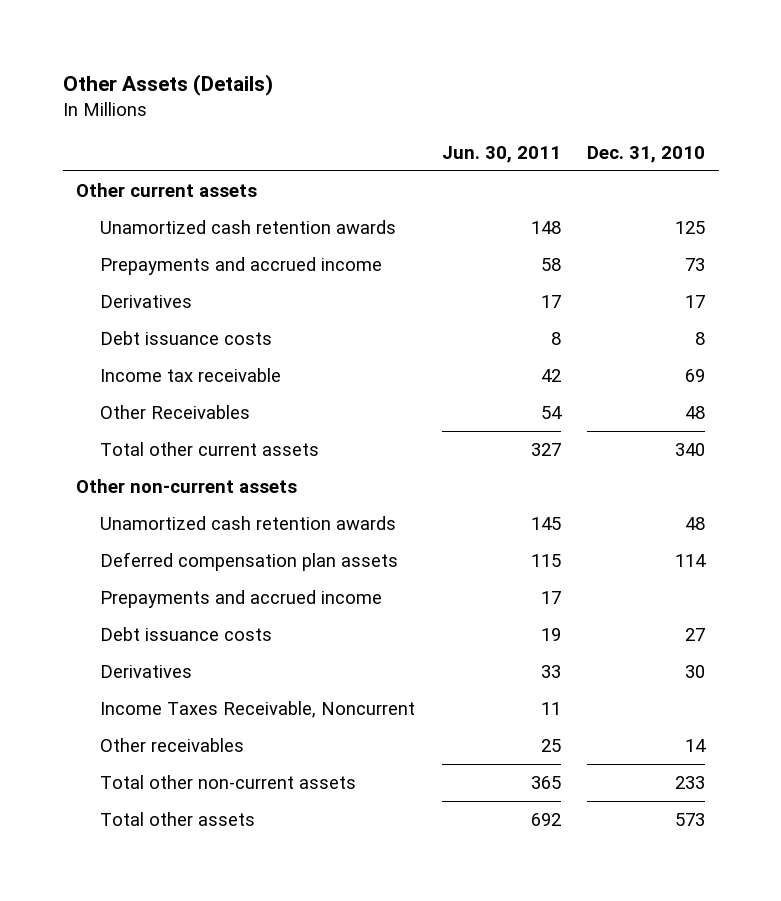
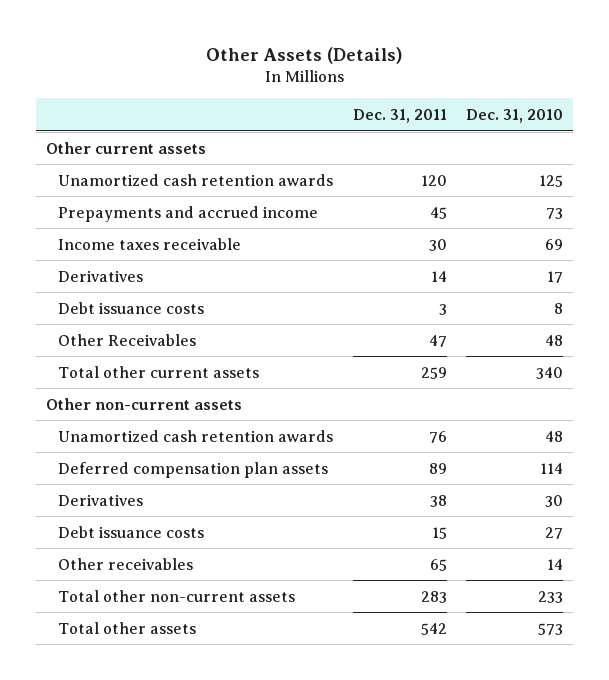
- | Jun. 30, 2011 | Dec. 31, 2010
+ | Dec. 31, 2011 | Dec. 31, 2010
+ Income taxes receivable | 30 | 69
- Income tax receivable | 42 | 69
- Prepayments and accrued income | 17 |
- Income Taxes Receivable, Noncurrent | 11 |
moved down: Debt issuance costs | 15 | 27

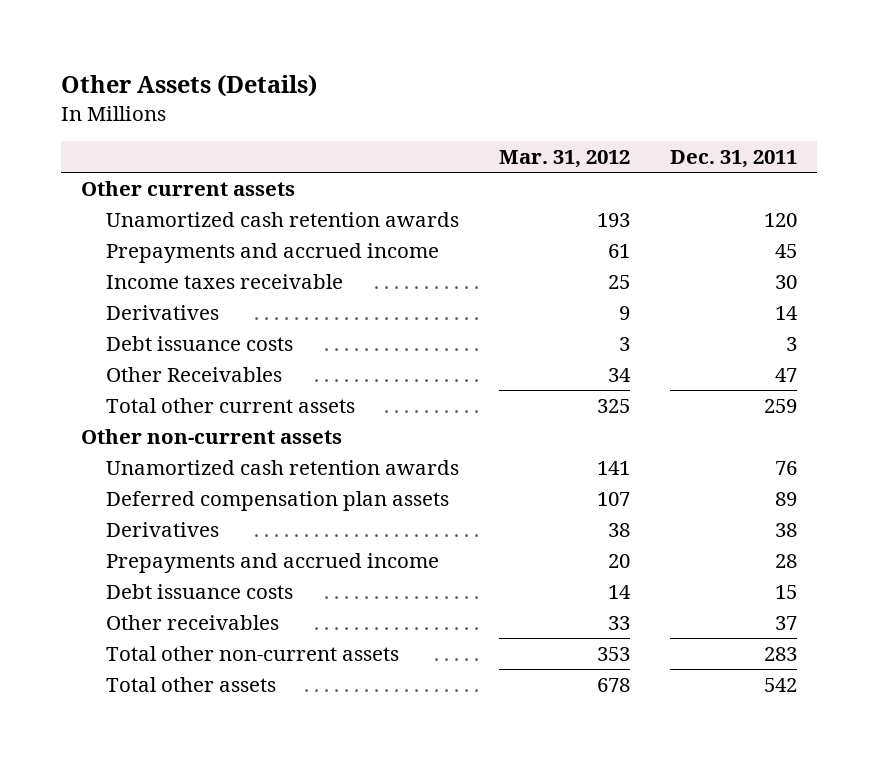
- | Dec. 31, 2011 | Dec. 31, 2010
+ | Mar. 31, 2012 | Dec. 31, 2011
+ Prepayments and accrued income | 20 | 28
- Other receivables | 65 | 14
+ Other receivables | 33 | 37

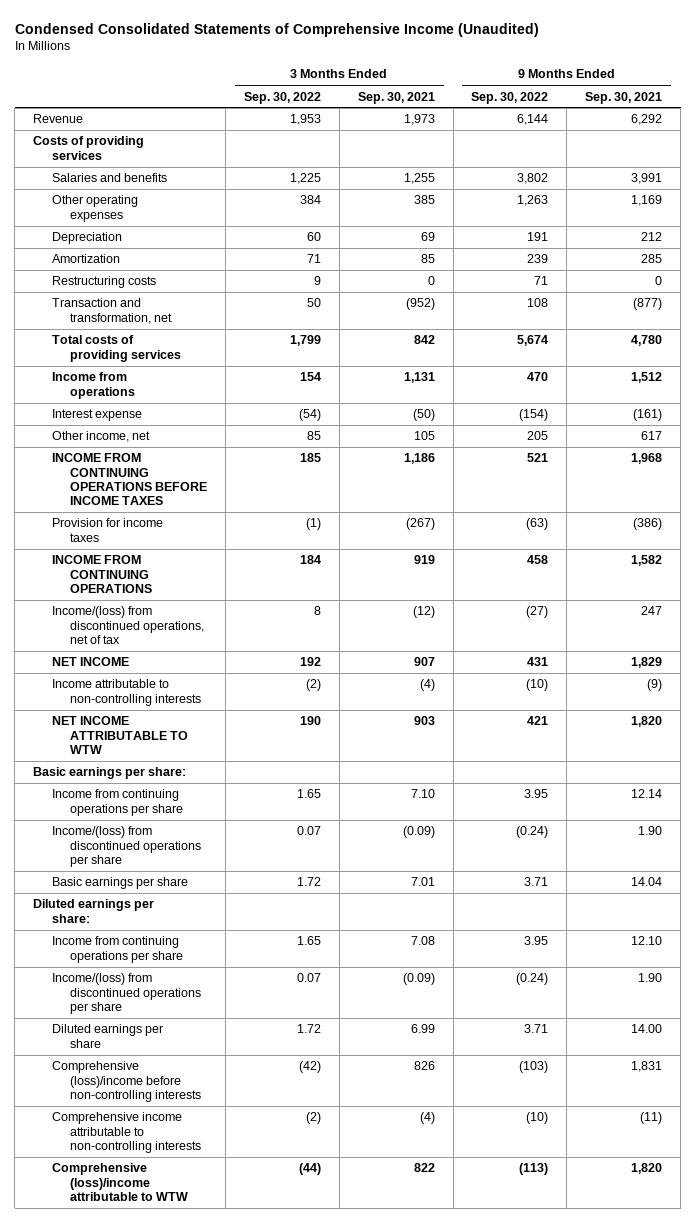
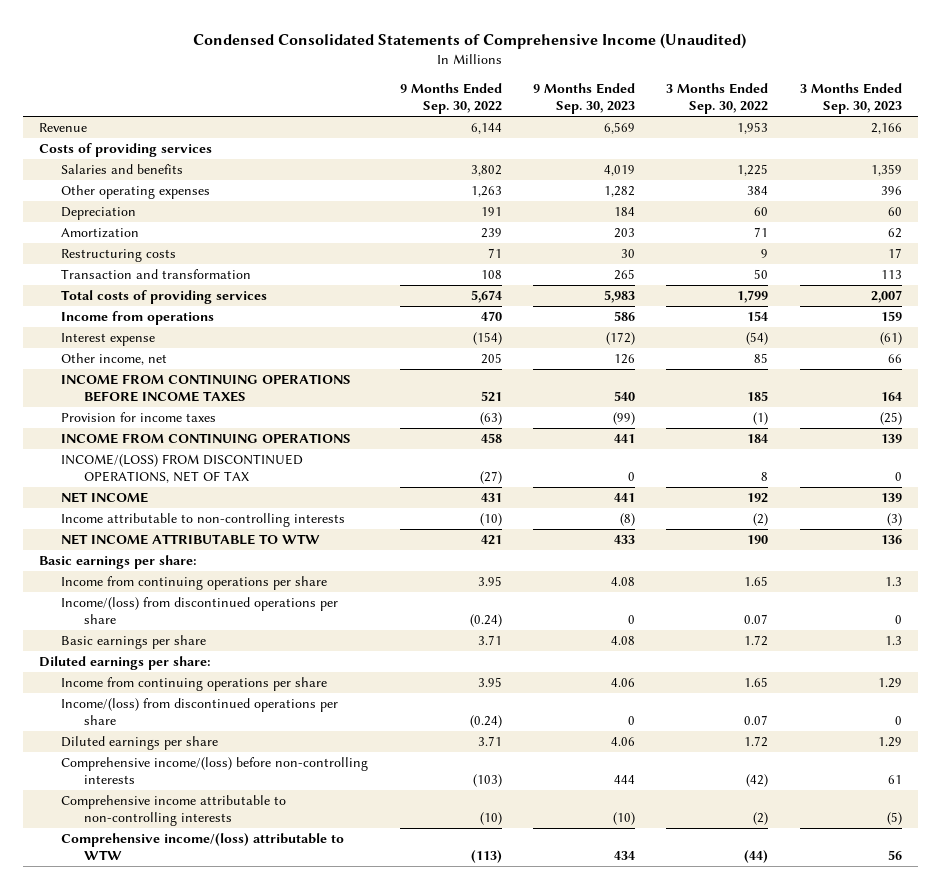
- | 3 Months Ended Sep. 30, 2022 | 3 Months Ended Sep. 30, 2021 | 9 Months Ended Sep. 30, 2022 | 9 Months Ended Sep. 30, 2021
+ | 9 Months Ended Sep. 30, 2022 | 9 Months Ended Sep. 30, 2023 | 3 Months Ended Sep. 30, 2022 | 3 Months Ended Sep. 30, 2023
- Transaction and transformation, net | 50 | (952) | 108 | (877)
+ Transaction and transformation | 108 | 265 | 50 | 113
- Income/(loss) from discontinued operations, net of tax | 8 | (12) | (27) | 247
+ INCOME/(LOSS) FROM DISCONTINUED OPERATIONS, NET OF TAX | (27) | 0 | 8 | 0
- Comprehensive (loss)/income before non-controlling interests | (42) | 826 | (103) | 1,831
+ Comprehensive income/(loss) before non-controlling interests | (103) | 444 | (42) | 61
- Comprehensive (loss)/income attributable to WTW | (44) | 822 | (113) | 1,820
+ Comprehensive income/(loss) attributable to WTW | (113) | 434 | (44) | 56

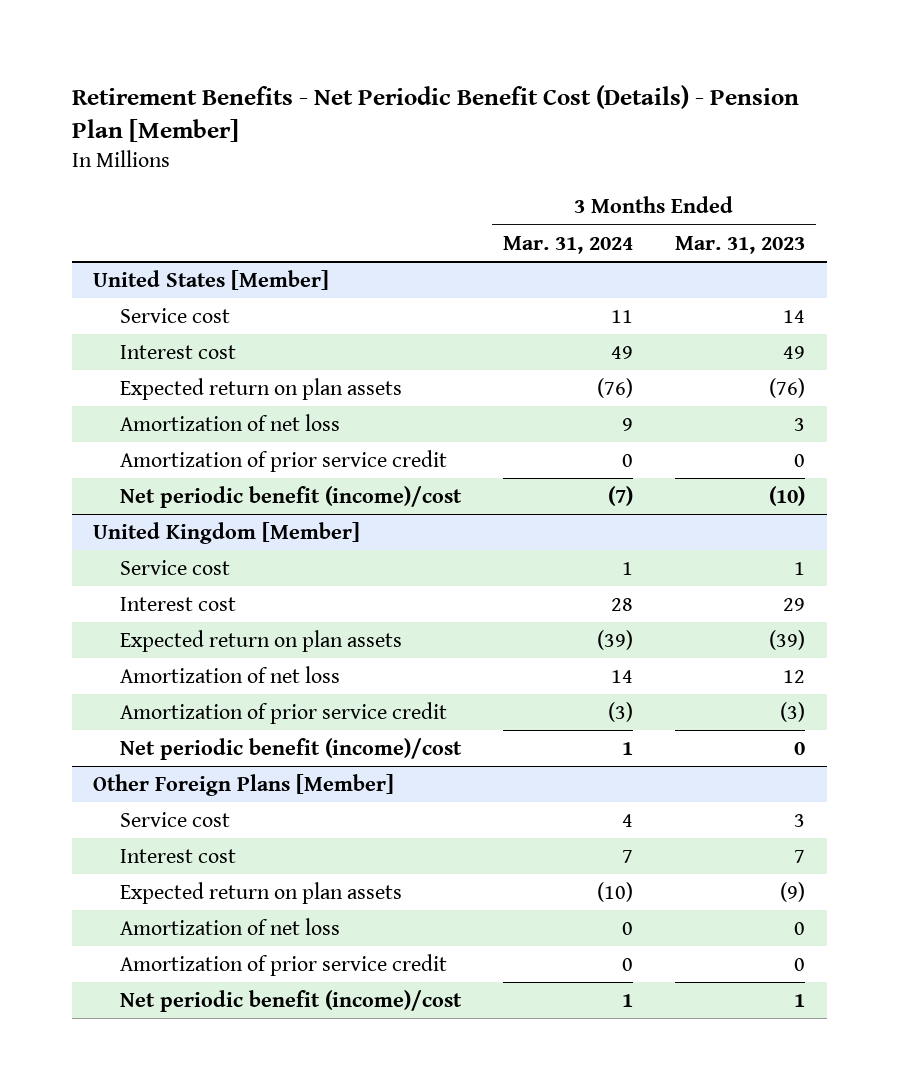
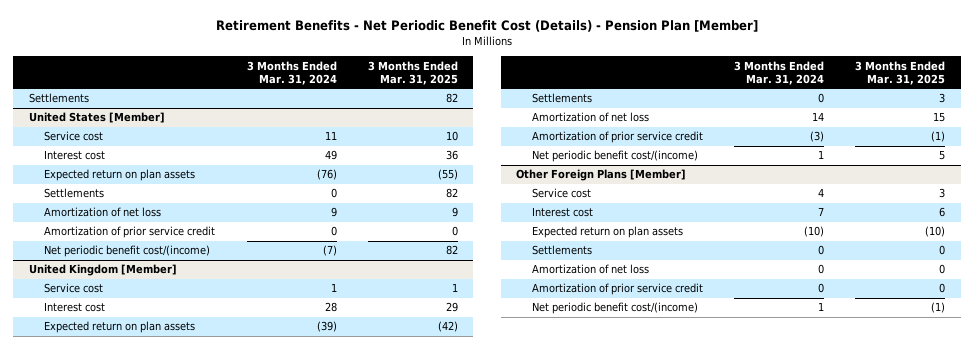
- | 3 Months Ended Mar. 31, 2024 | 3 Months Ended Mar. 31, 2023
+ | 3 Months Ended Mar. 31, 2024 | 3 Months Ended Mar. 31, 2025
+ Settlements | | 82
@ United States [Member]
+ Settlements | 0 | 82
- Net periodic benefit (income)/cost | (7) | (10)
+ Net periodic benefit cost/(income) | (7) | 82
@ United Kingdom [Member]
+ Settlements | 0 | 3
- Net periodic benefit (income)/cost | 1 | 0
+ Net periodic benefit cost/(income) | 1 | 5
@ Other Foreign Plans [Member]
+ Settlements | 0 | 0
- Net periodic benefit (income)/cost | 1 | 1
+ Net periodic benefit cost/(income) | 1 | (1)

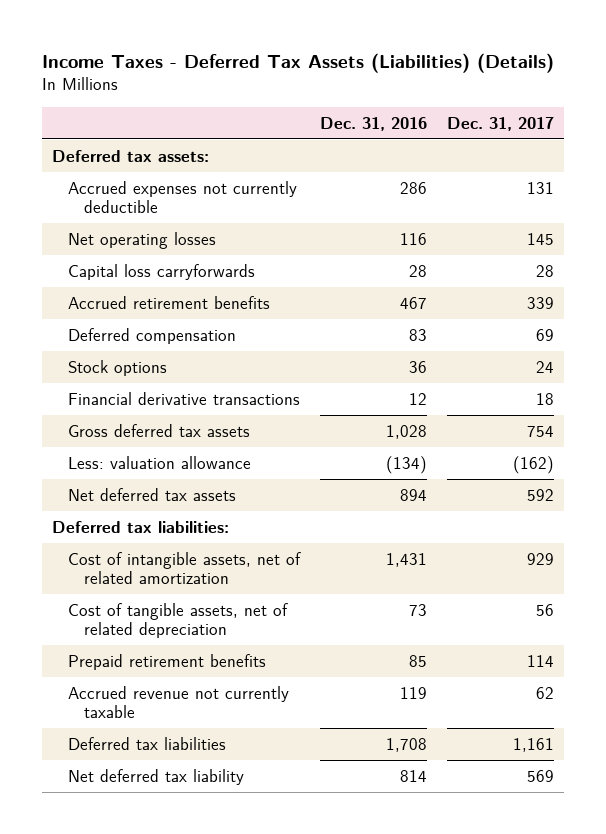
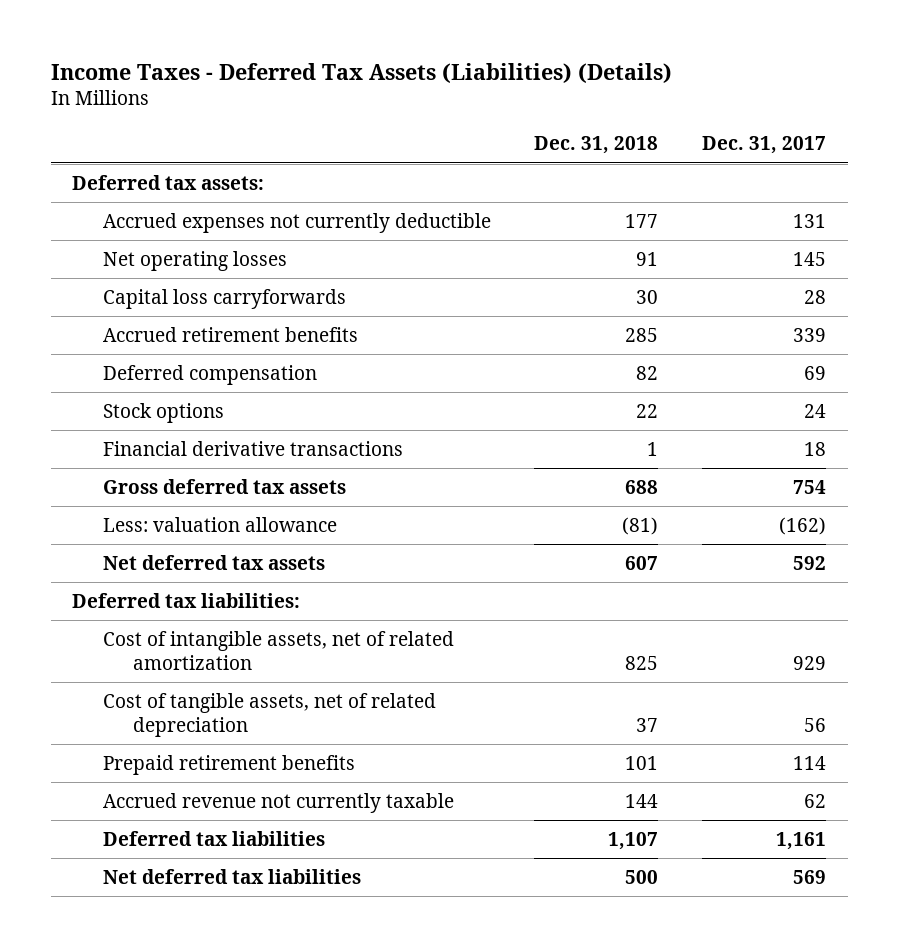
- | Dec. 31, 2016 | Dec. 31, 2017
+ | Dec. 31, 2018 | Dec. 31, 2017
- Net deferred tax liability | 814 | 569
+ Net deferred tax liabilities | 500 | 569

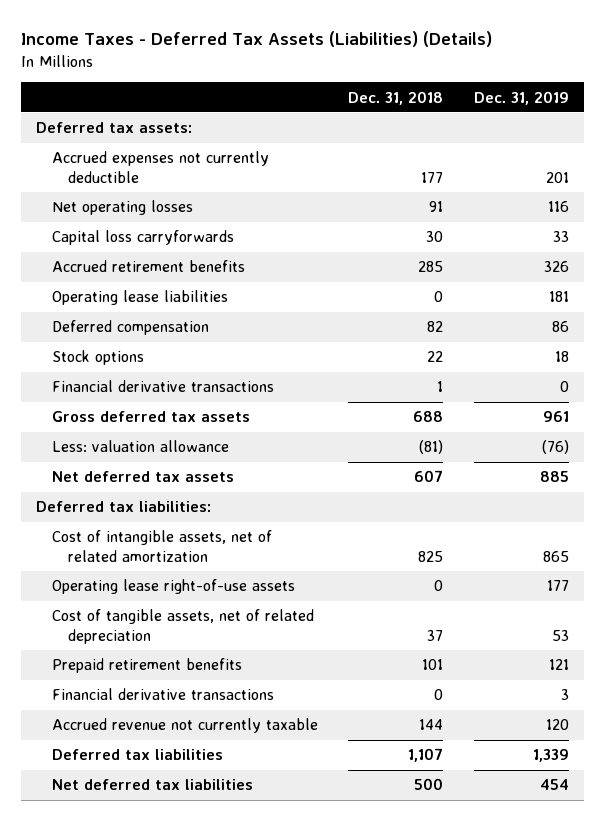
- | Dec. 31, 2018 | Dec. 31, 2017
+ | Dec. 31, 2018 | Dec. 31, 2019
+ Operating lease liabilities | 0 | 181
+ Operating lease right-of-use assets | 0 | 177
+ Financial derivative transactions | 0 | 3

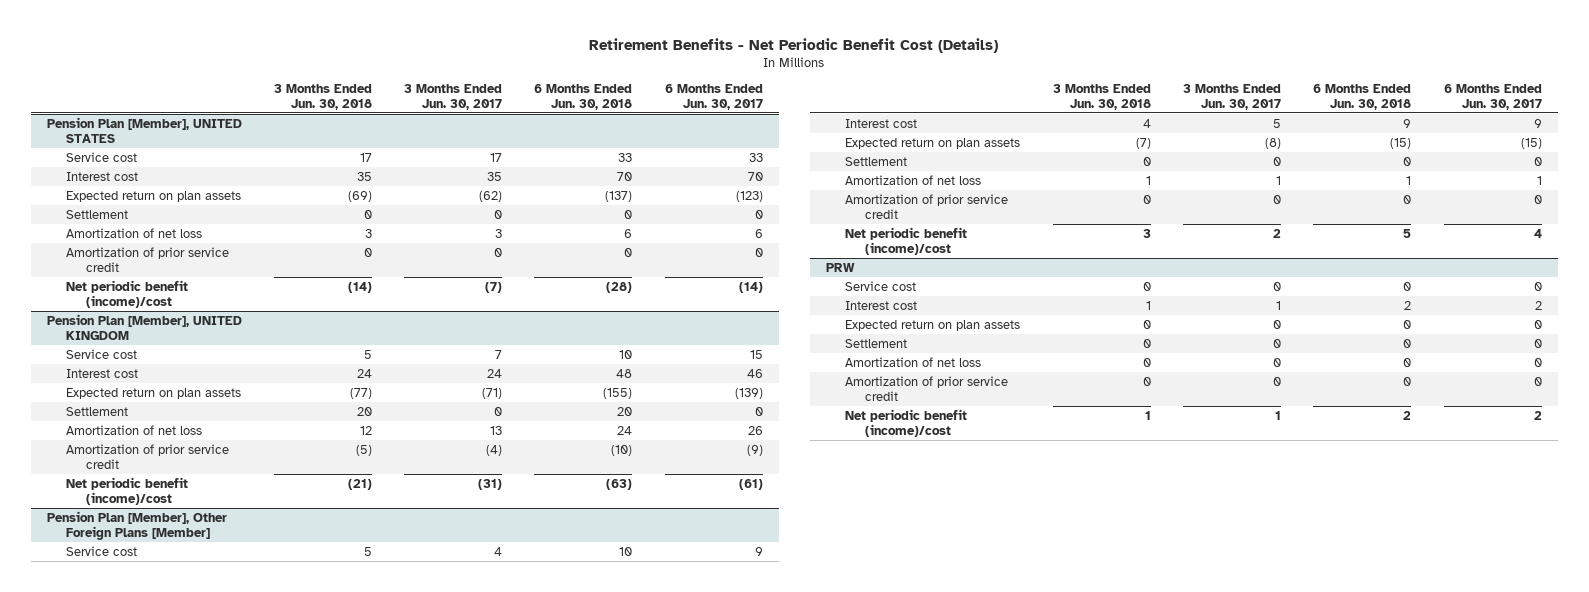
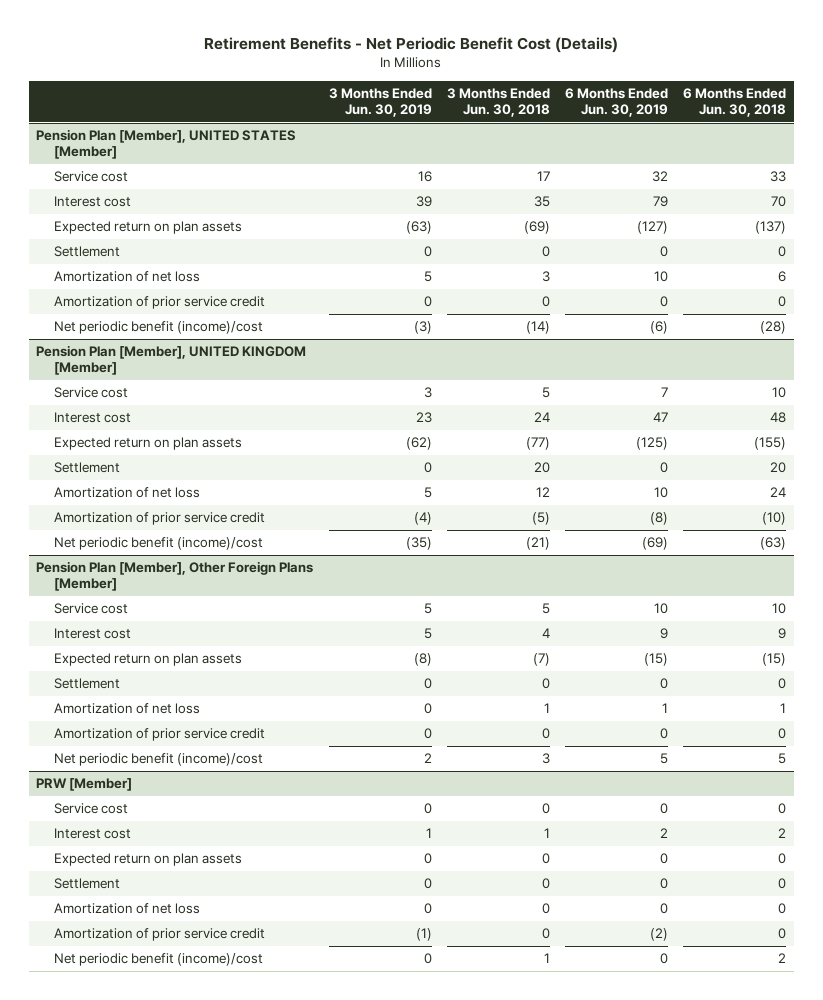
- | 3 Months Ended Jun. 30, 2018 | 3 Months Ended Jun. 30, 2017 | 6 Months Ended Jun. 30, 2018 | 6 Months Ended Jun. 30, 2017
+ | 3 Months Ended Jun. 30, 2019 | 3 Months Ended Jun. 30, 2018 | 6 Months Ended Jun. 30, 2019 | 6 Months Ended Jun. 30, 2018
- Pension Plan [Member], UNITED STATES
+ Pension Plan [Member], UNITED STATES [Member]
- Pension Plan [Member], UNITED KINGDOM
+ Pension Plan [Member], UNITED KINGDOM [Member]
- PRW
+ PRW [Member]

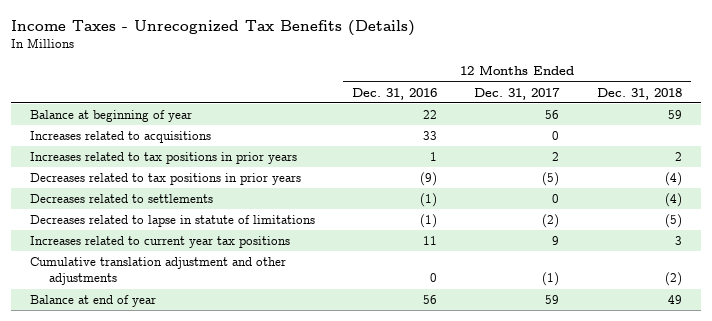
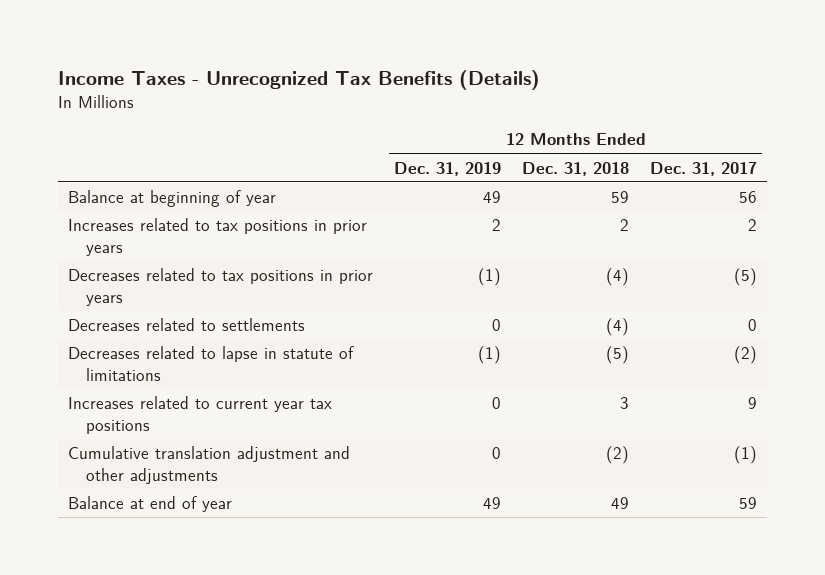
- | 12 Months Ended Dec. 31, 2016 | 12 Months Ended Dec. 31, 2017 | 12 Months Ended Dec. 31, 2018
+ | 12 Months Ended Dec. 31, 2019 | 12 Months Ended Dec. 31, 2018 | 12 Months Ended Dec. 31, 2017
- Increases related to acquisitions | 33 | 0 |

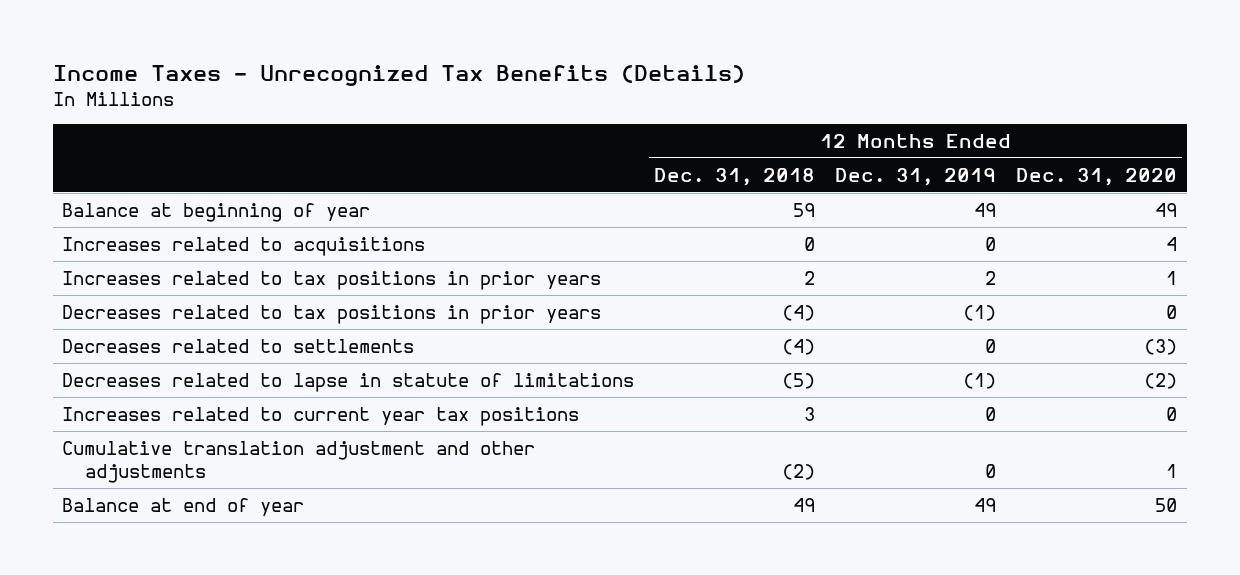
- | 12 Months Ended Dec. 31, 2019 | 12 Months Ended Dec. 31, 2018 | 12 Months Ended Dec. 31, 2017
+ | 12 Months Ended Dec. 31, 2018 | 12 Months Ended Dec. 31, 2019 | 12 Months Ended Dec. 31, 2020
+ Increases related to acquisitions | 0 | 0 | 4

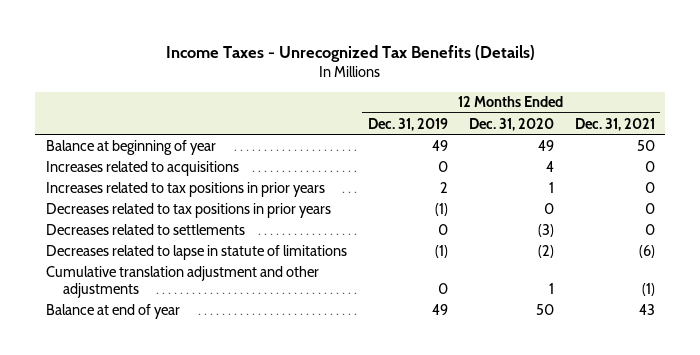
- | 12 Months Ended Dec. 31, 2018 | 12 Months Ended Dec. 31, 2019 | 12 Months Ended Dec. 31, 2020
+ | 12 Months Ended Dec. 31, 2019 | 12 Months Ended Dec. 31, 2020 | 12 Months Ended Dec. 31, 2021
- Increases related to current year tax positions | 3 | 0 | 0

